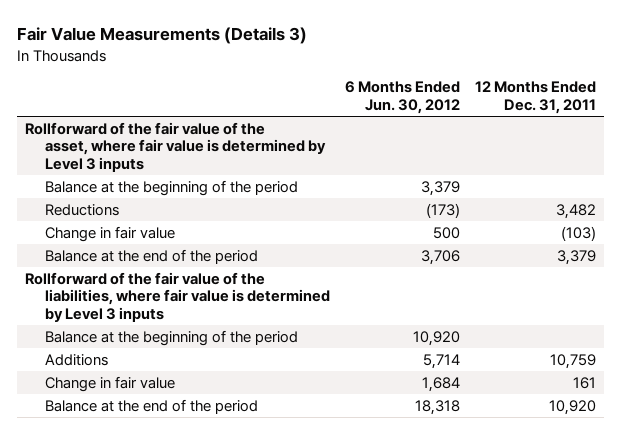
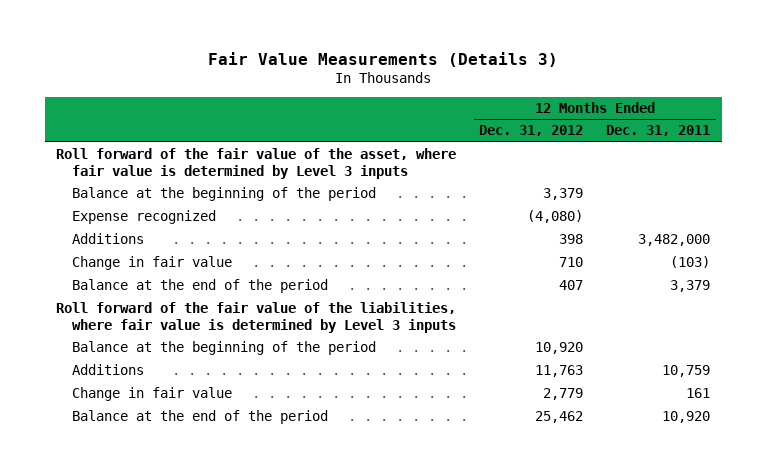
- | 6 Months Ended Jun. 30, 2012 | 12 Months Ended Dec. 31, 2011
+ | 12 Months Ended Dec. 31, 2012 | 12 Months Ended Dec. 31, 2011
- Rollforward of the fair value of the asset, where fair value is determined by Level 3 inputs
+ Roll forward of the fair value of the asset, where fair value is determined by Level 3 inputs
- Reductions | (173) | 3,482
+ Expense recognized | (4,080) |
+ Additions | 398 | 3,482,000
- Rollforward of the fair value of the liabilities, where fair value is determined by Level 3 inputs
+ Roll forward of the fair value of the liabilities, where fair value is determined by Level 3 inputs

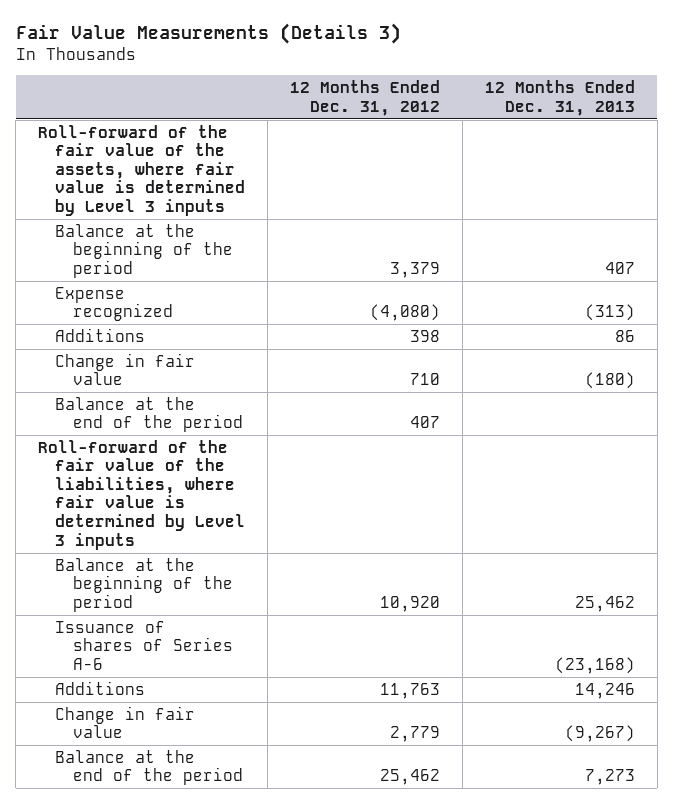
- | 12 Months Ended Dec. 31, 2012 | 12 Months Ended Dec. 31, 2011
+ | 12 Months Ended Dec. 31, 2012 | 12 Months Ended Dec. 31, 2013
- Roll forward of the fair value of the asset, where fair value is determined by Level 3 inputs
+ Roll-forward of the fair value of the assets, where fair value is determined by Level 3 inputs
- Roll forward of the fair value of the liabilities, where fair value is determined by Level 3 inputs
+ Roll-forward of the fair value of the liabilities, where fair value is determined by Level 3 inputs
+ Issuance of shares of Series A-6 | | (23,168)

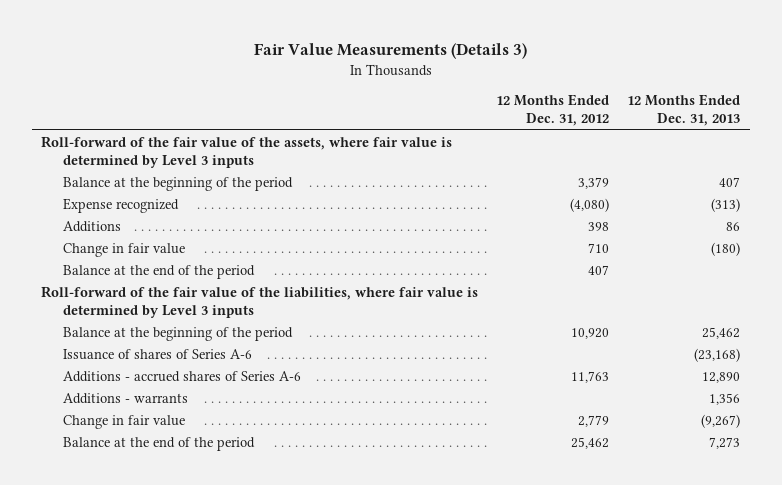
- Additions | 11,763 | 14,246
+ Additions - accrued shares of Series A-6 | 11,763 | 12,890
+ Additions - warrants | | 1,356

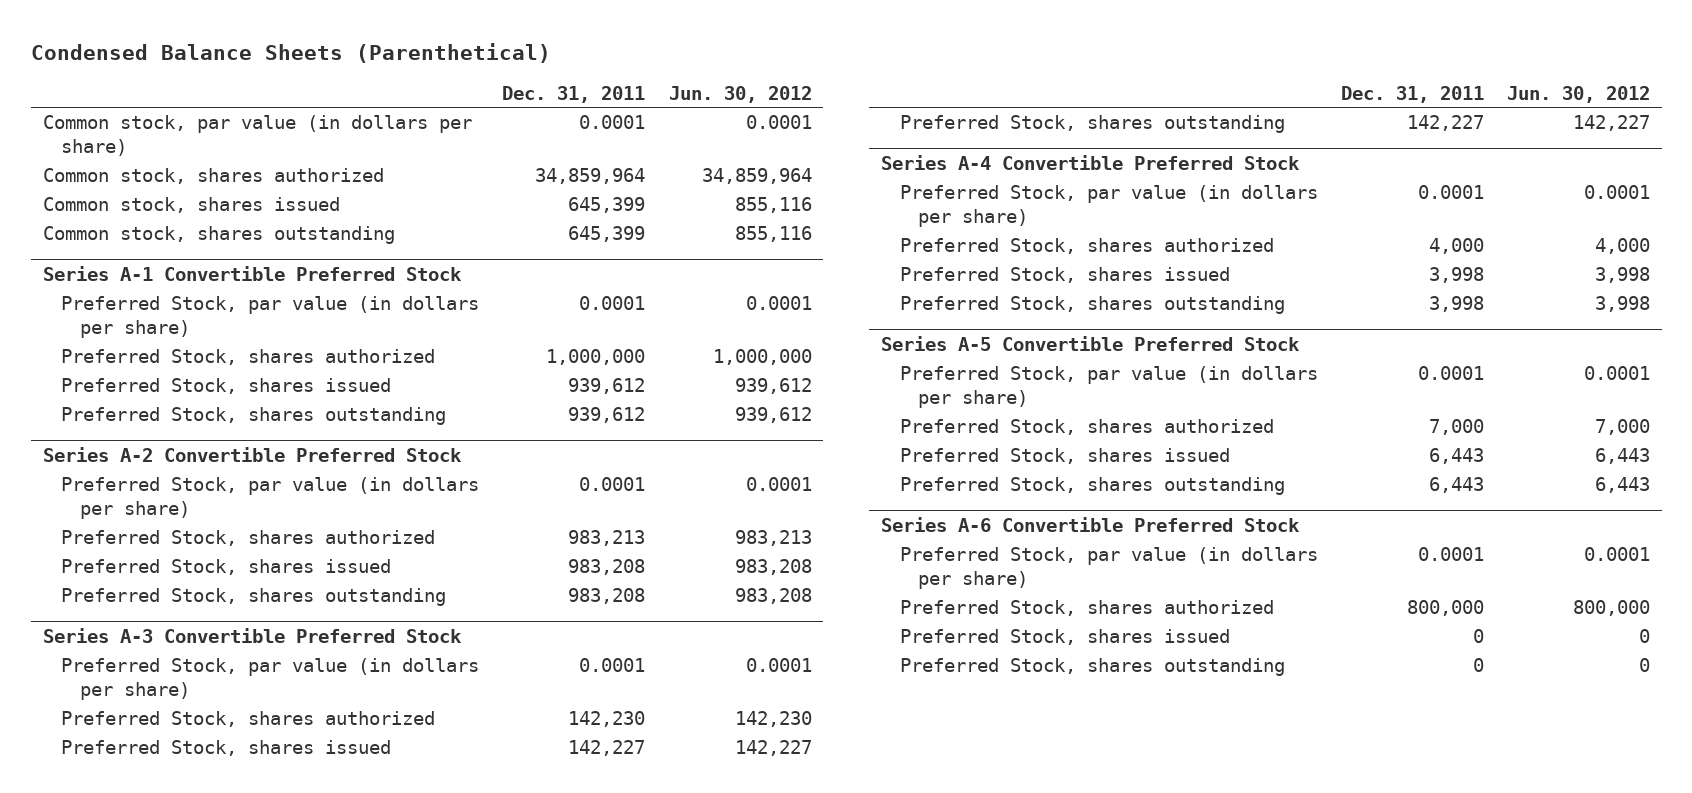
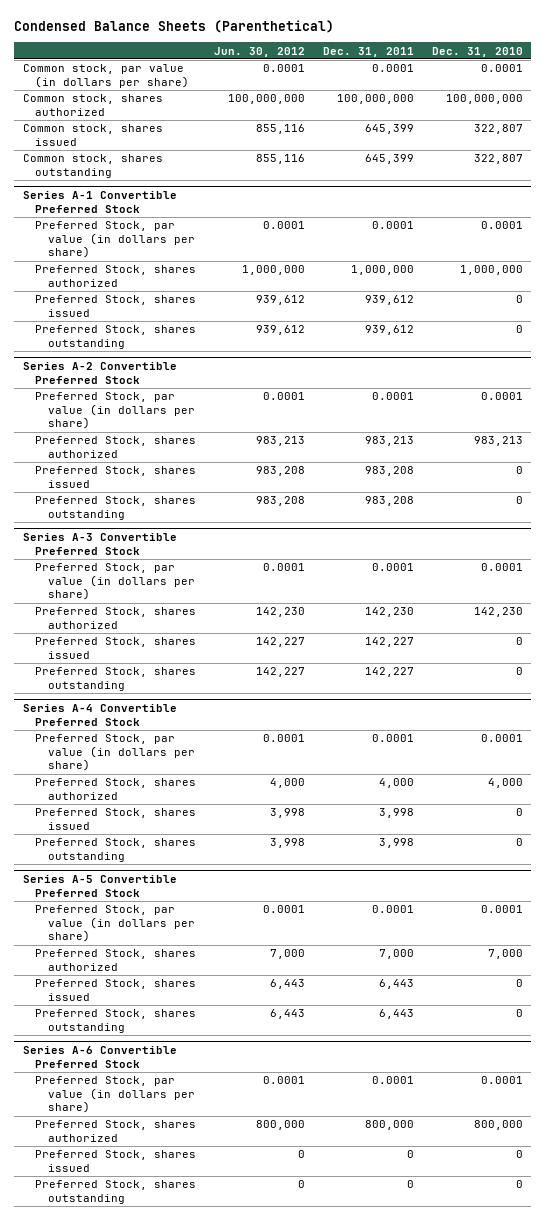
- | Dec. 31, 2011 | Jun. 30, 2012
+ | Jun. 30, 2012 | Dec. 31, 2011 | Dec. 31, 2010
- Common stock, shares authorized | 34,859,964 | 34,859,964
+ Common stock, shares authorized | 100,000,000 | 100,000,000 | 100,000,000

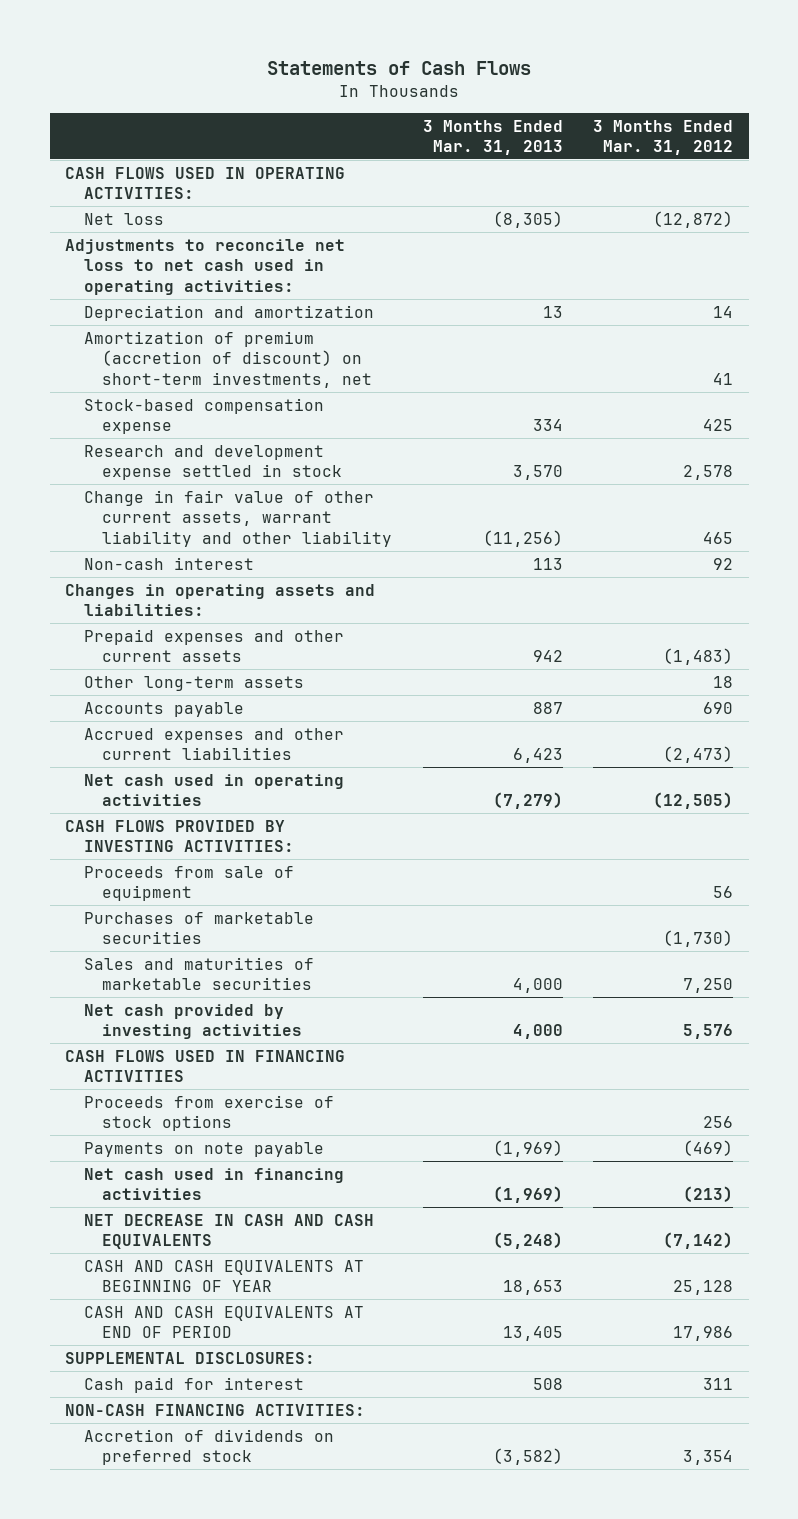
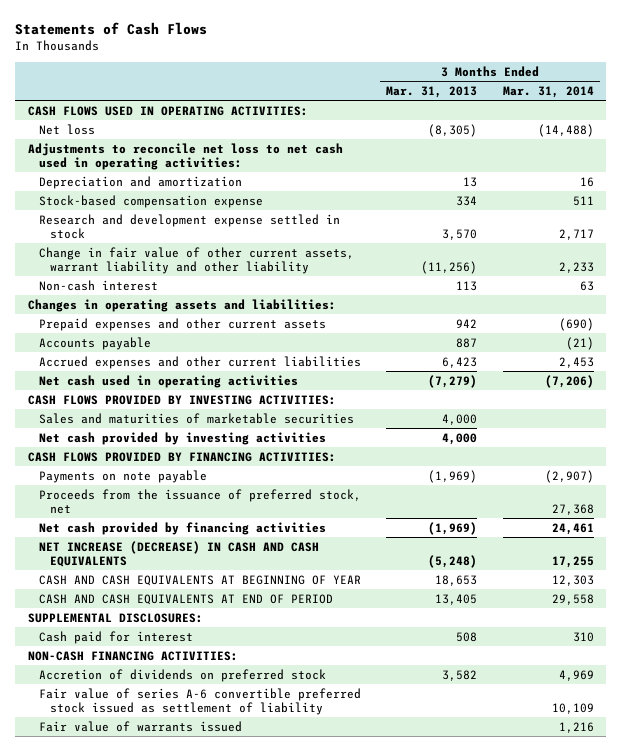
- | 3 Months Ended Mar. 31, 2013 | 3 Months Ended Mar. 31, 2012
+ | 3 Months Ended Mar. 31, 2013 | 3 Months Ended Mar. 31, 2014
- Amortization of premium (accretion of discount) on short-term investments, net | | 41
- Other long-term assets | | 18
- Proceeds from sale of equipment | | 56
- Purchases of marketable securities | | (1,730)
- CASH FLOWS USED IN FINANCING ACTIVITIES
- Proceeds from exercise of stock options | | 256
+ CASH FLOWS PROVIDED BY FINANCING ACTIVITIES:
- Net cash used in financing activities | (1,969) | (213)
- NET DECREASE IN CASH AND CASH EQUIVALENTS | (5,248) | (7,142)
+ Proceeds from the issuance of preferred stock, net | | 27,368
+ Net cash provided by financing activities | (1,969) | 24,461
+ NET INCREASE (DECREASE) IN CASH AND CASH EQUIVALENTS | (5,248) | 17,255
- Accretion of dividends on preferred stock | (3,582) | 3,354
+ Accretion of dividends on preferred stock | 3,582 | 4,969
+ Fair value of series A-6 convertible preferred stock issued as settlement of liability | | 10,109
+ Fair value of warrants issued | | 1,216

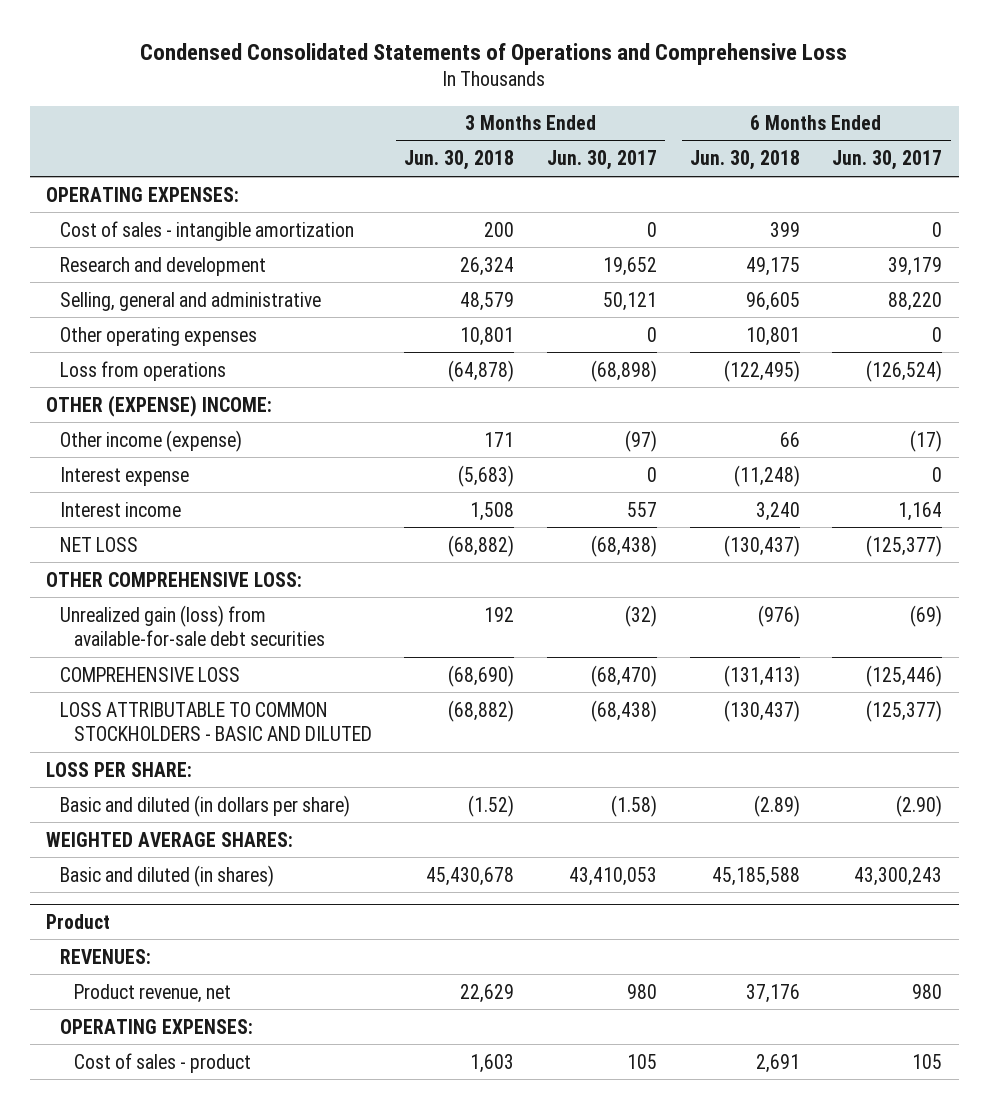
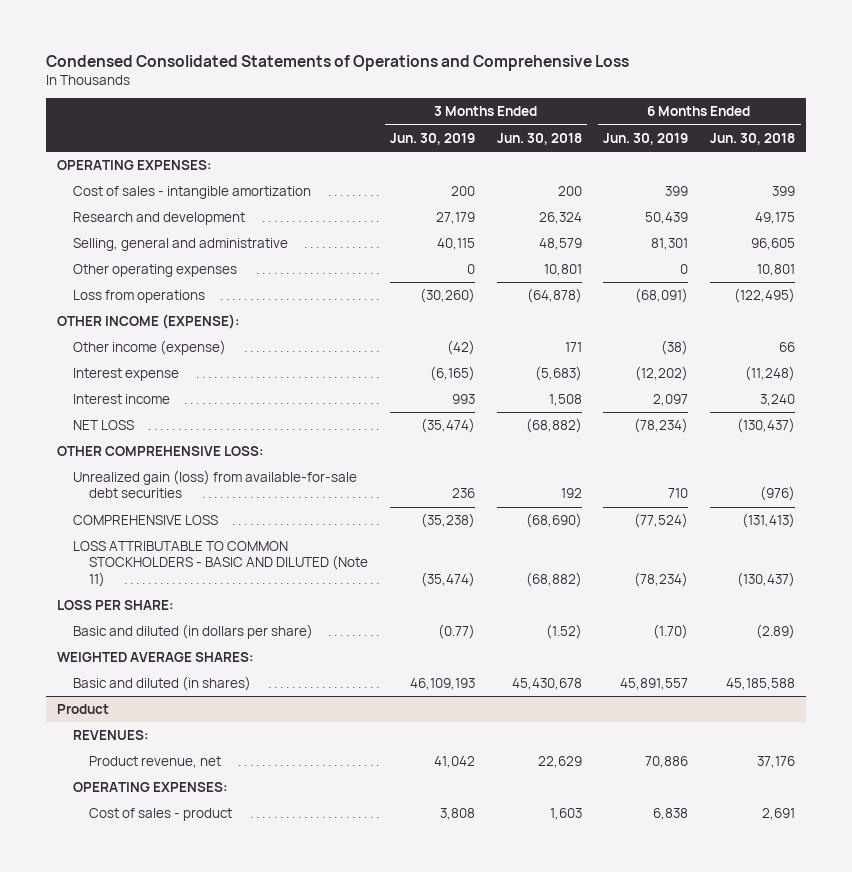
- | 3 Months Ended Jun. 30, 2018 | 3 Months Ended Jun. 30, 2017 | 6 Months Ended Jun. 30, 2018 | 6 Months Ended Jun. 30, 2017
+ | 3 Months Ended Jun. 30, 2019 | 3 Months Ended Jun. 30, 2018 | 6 Months Ended Jun. 30, 2019 | 6 Months Ended Jun. 30, 2018
- OTHER (EXPENSE) INCOME:
+ OTHER INCOME (EXPENSE):
- LOSS ATTRIBUTABLE TO COMMON STOCKHOLDERS - BASIC AND DILUTED | (68,882) | (68,438) | (130,437) | (125,377)
+ LOSS ATTRIBUTABLE TO COMMON STOCKHOLDERS - BASIC AND DILUTED (Note 11) | (35,474) | (68,882) | (78,234) | (130,437)

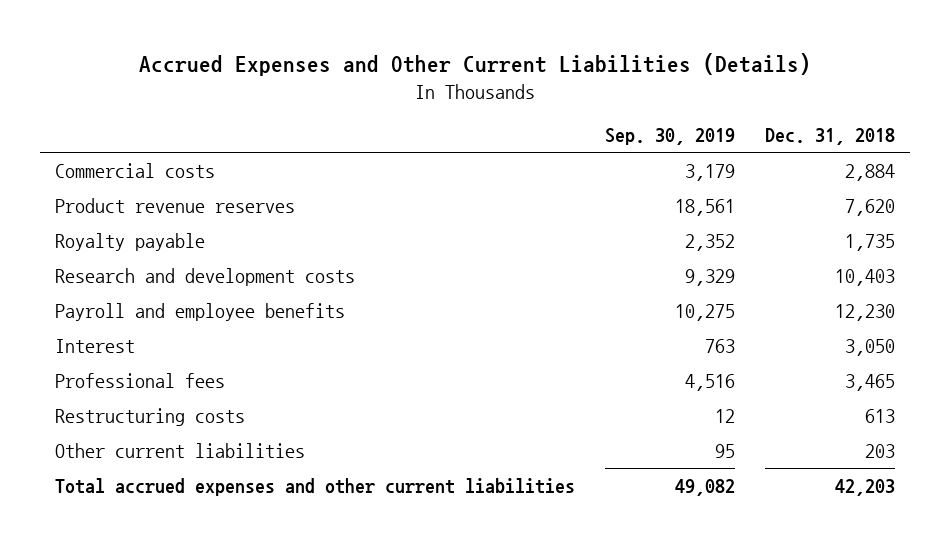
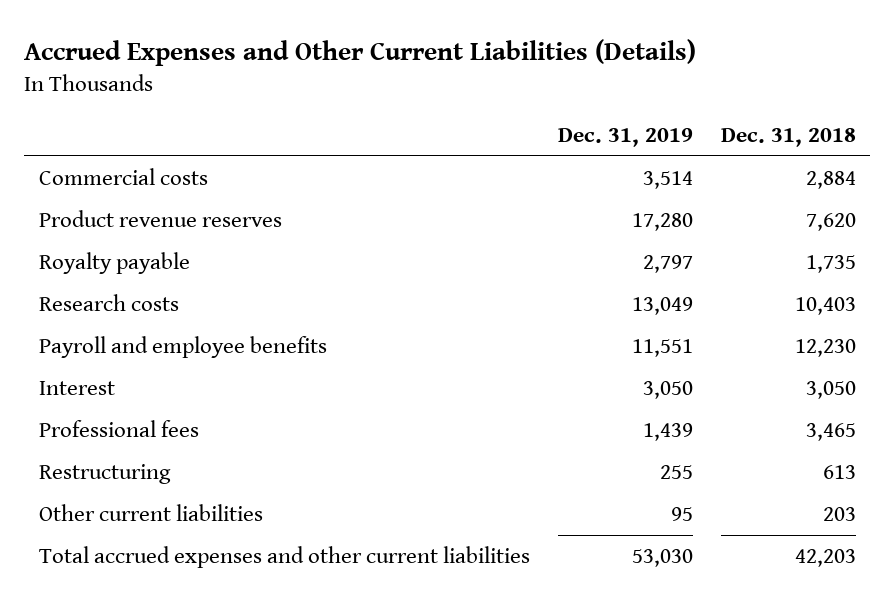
- | Sep. 30, 2019 | Dec. 31, 2018
+ | Dec. 31, 2019 | Dec. 31, 2018
- Research and development costs | 9,329 | 10,403
+ Research costs | 13,049 | 10,403
- Restructuring costs | 12 | 613
+ Restructuring | 255 | 613

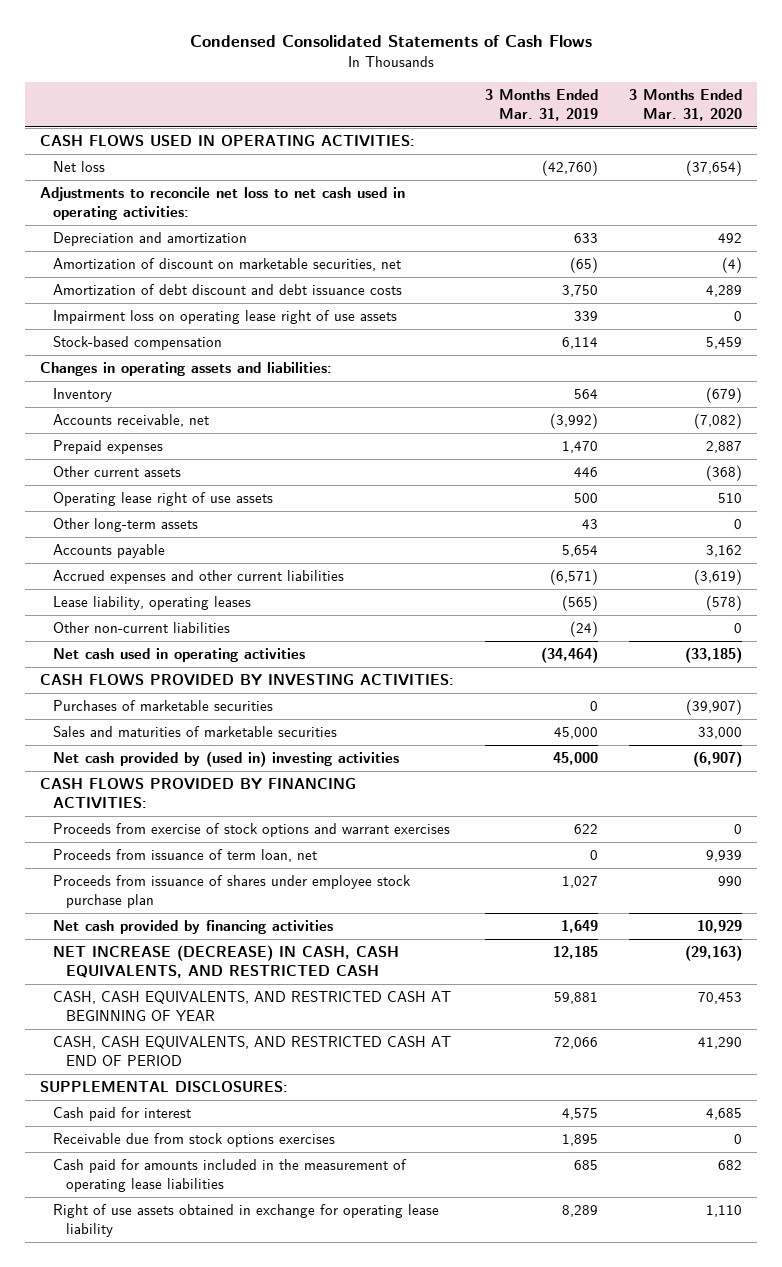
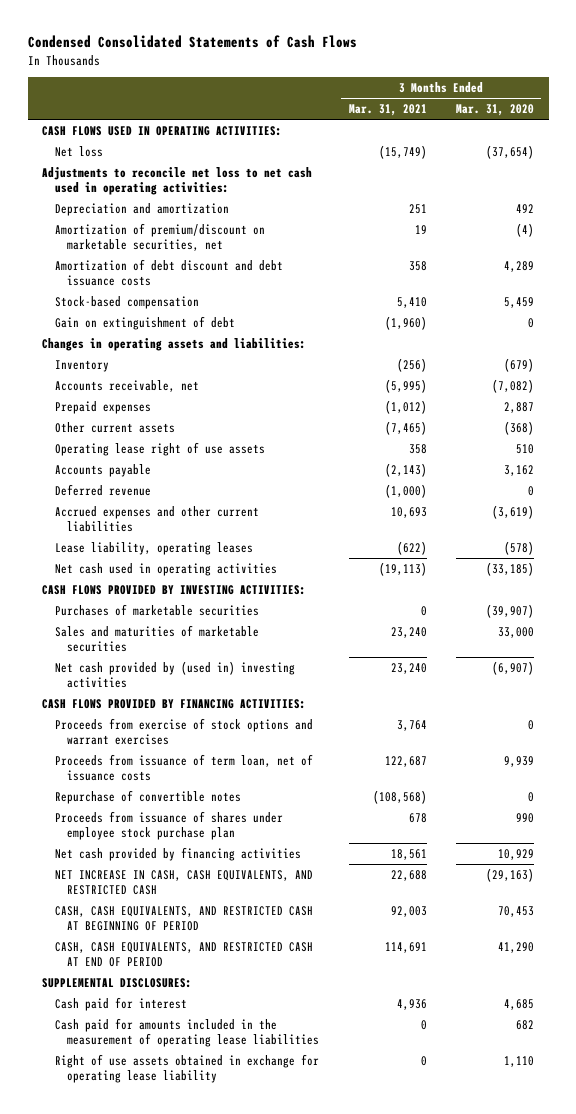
- | 3 Months Ended Mar. 31, 2019 | 3 Months Ended Mar. 31, 2020
+ | 3 Months Ended Mar. 31, 2021 | 3 Months Ended Mar. 31, 2020
- Amortization of discount on marketable securities, net | (65) | (4)
+ Amortization of premium/discount on marketable securities, net | 19 | (4)
- Impairment loss on operating lease right of use assets | 339 | 0
+ Gain on extinguishment of debt | (1,960) | 0
- Other long-term assets | 43 | 0
+ Deferred revenue | (1,000) | 0
- Other non-current liabilities | (24) | 0
- Proceeds from issuance of term loan, net | 0 | 9,939
+ Proceeds from issuance of term loan, net of issuance costs | 122,687 | 9,939
+ Repurchase of convertible notes | (108,568) | 0
- NET INCREASE (DECREASE) IN CASH, CASH EQUIVALENTS, AND RESTRICTED CASH | 12,185 | (29,163)
- CASH, CASH EQUIVALENTS, AND RESTRICTED CASH AT BEGINNING OF YEAR | 59,881 | 70,453
+ NET INCREASE IN CASH, CASH EQUIVALENTS, AND RESTRICTED CASH | 22,688 | (29,163)
+ CASH, CASH EQUIVALENTS, AND RESTRICTED CASH AT BEGINNING OF PERIOD | 92,003 | 70,453
- Receivable due from stock options exercises | 1,895 | 0

